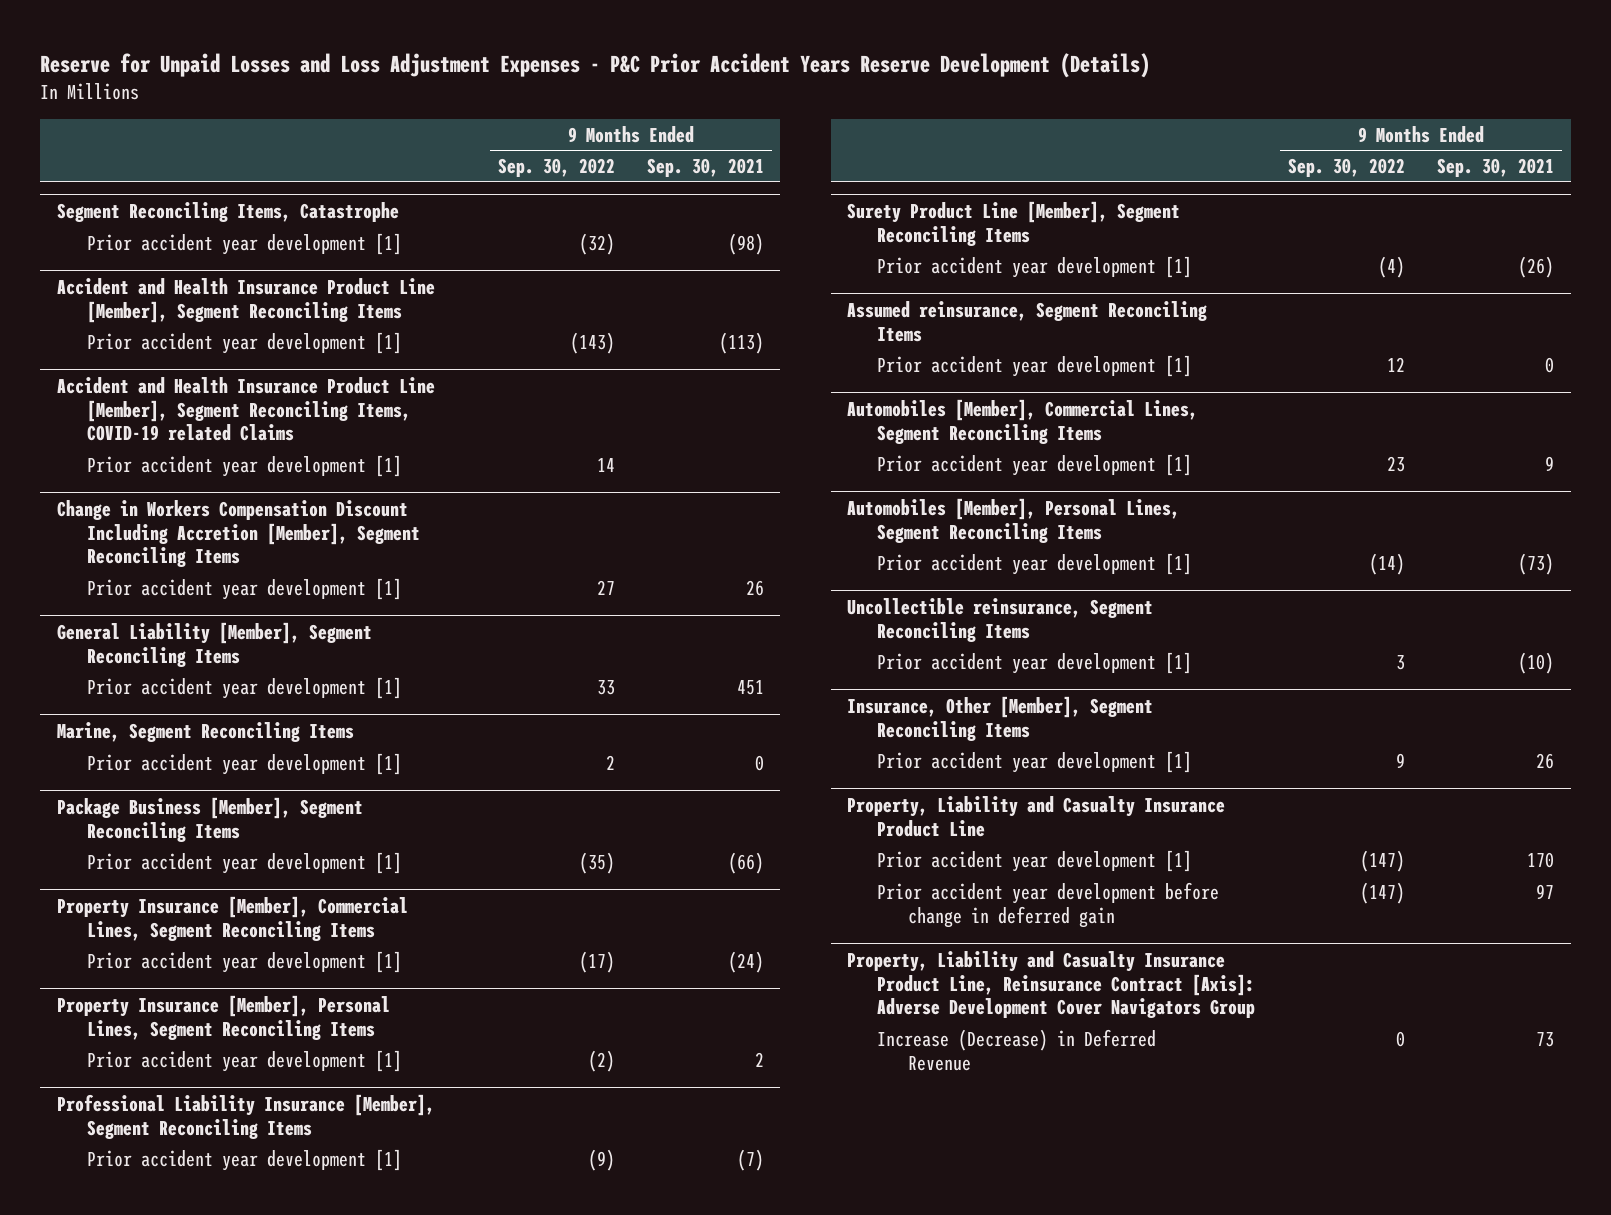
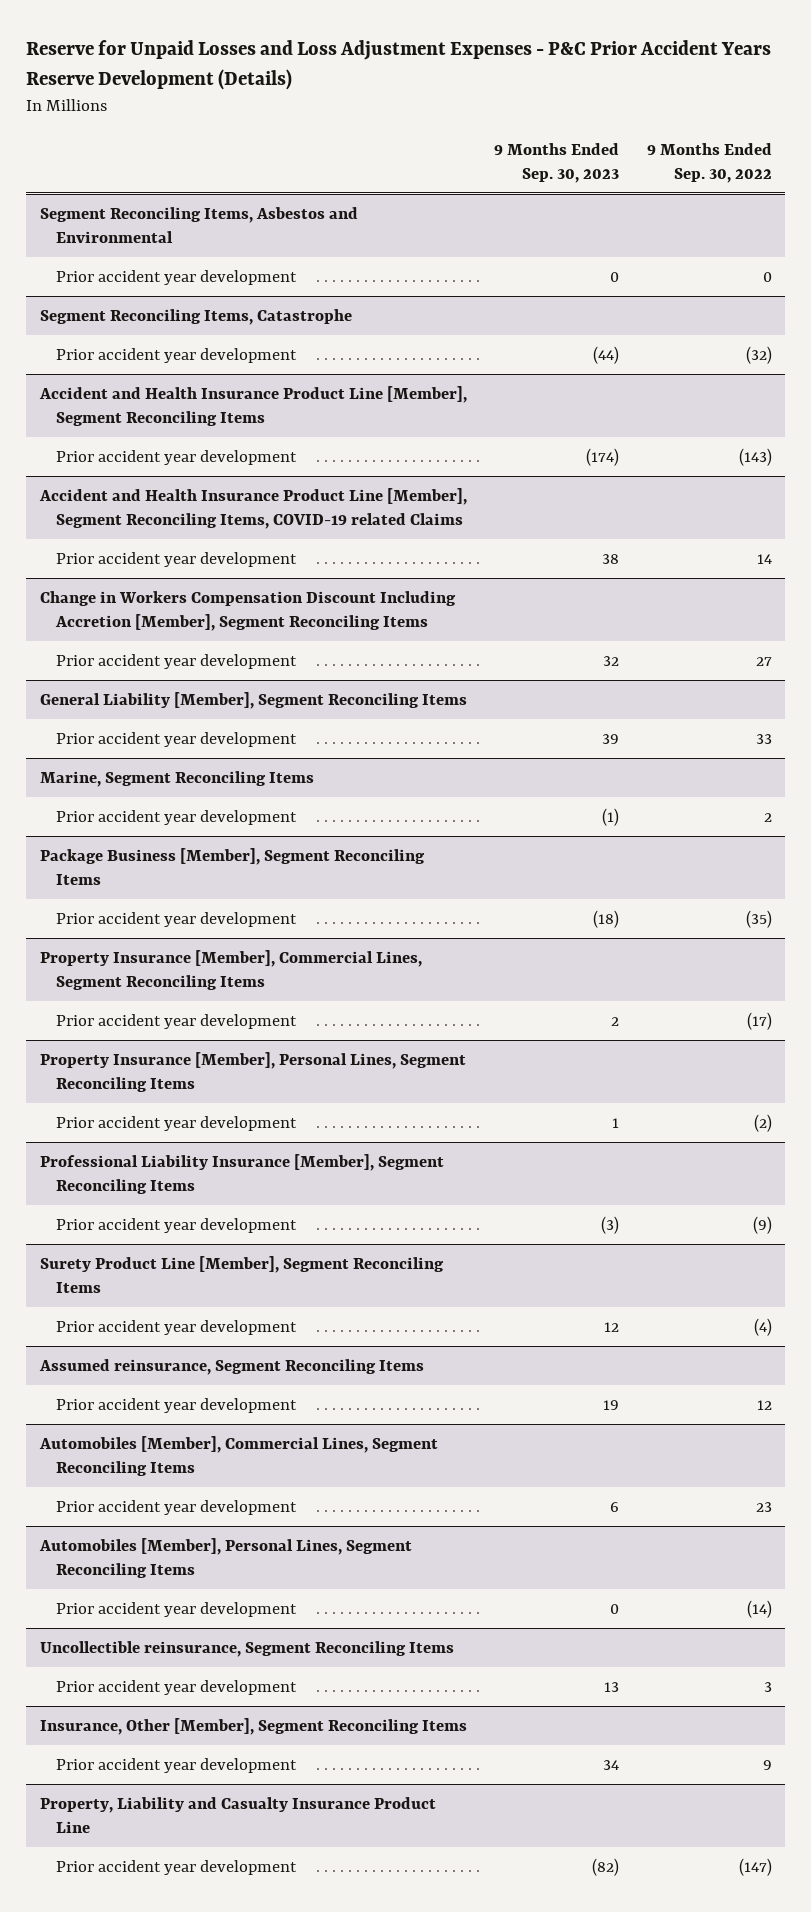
- | 9 Months Ended Sep. 30, 2022 | 9 Months Ended Sep. 30, 2021
+ | 9 Months Ended Sep. 30, 2023 | 9 Months Ended Sep. 30, 2022
+ Segment Reconciling Items, Asbestos and Environmental
+ Prior accident year development | 0 | 0
@ Segment Reconciling Items, Catastrophe
- Prior accident year development [1] | (32) | (98)
+ Prior accident year development | (44) | (32)
@ Accident and Health Insurance Product Line [Member], Segment Reconciling Items
- Prior accident year development [1] | (143) | (113)
+ Prior accident year development | (174) | (143)
@ Accident and Health Insurance Product Line [Member], Segment Reconciling Items, COVID-19 related Claims
- Prior accident year development [1] | 14 |
+ Prior accident year development | 38 | 14
@ Change in Workers Compensation Discount Including Accretion [Member], Segment Reconciling Items
- Prior accident year development [1] | 27 | 26
+ Prior accident year development | 32 | 27
@ General Liability [Member], Segment Reconciling Items
- Prior accident year development [1] | 33 | 451
+ Prior accident year development | 39 | 33
@ Marine, Segment Reconciling Items
- Prior accident year development [1] | 2 | 0
+ Prior accident year development | (1) | 2
@ Package Business [Member], Segment Reconciling Items
- Prior accident year development [1] | (35) | (66)
+ Prior accident year development | (18) | (35)
@ Property Insurance [Member], Commercial Lines, Segment Reconciling Items
- Prior accident year development [1] | (17) | (24)
+ Prior accident year development | 2 | (17)
@ Property Insurance [Member], Personal Lines, Segment Reconciling Items
- Prior accident year development [1] | (2) | 2
+ Prior accident year development | 1 | (2)
@ Professional Liability Insurance [Member], Segment Reconciling Items
- Prior accident year development [1] | (9) | (7)
+ Prior accident year development | (3) | (9)
@ Surety Product Line [Member], Segment Reconciling Items
- Prior accident year development [1] | (4) | (26)
+ Prior accident year development | 12 | (4)
@ Assumed reinsurance, Segment Reconciling Items
- Prior accident year development [1] | 12 | 0
+ Prior accident year development | 19 | 12
@ Automobiles [Member], Commercial Lines, Segment Reconciling Items
- Prior accident year development [1] | 23 | 9
+ Prior accident year development | 6 | 23
@ Automobiles [Member], Personal Lines, Segment Reconciling Items
- Prior accident year development [1] | (14) | (73)
+ Prior accident year development | 0 | (14)
@ Uncollectible reinsurance, Segment Reconciling Items
- Prior accident year development [1] | 3 | (10)
+ Prior accident year development | 13 | 3
@ Insurance, Other [Member], Segment Reconciling Items
- Prior accident year development [1] | 9 | 26
+ Prior accident year development | 34 | 9
@ Property, Liability and Casualty Insurance Product Line
- Prior accident year development [1] | (147) | 170
- Prior accident year development before change in deferred gain | (147) | 97
- Property, Liability and Casualty Insurance Product Line, Reinsurance Contract [Axis]: Adverse Development Cover Navigators Group
- Increase (Decrease) in Deferred Revenue | 0 | 73
@ Property, Liability and Casualty Insurance Product Line
+ Prior accident year development | (82) | (147)

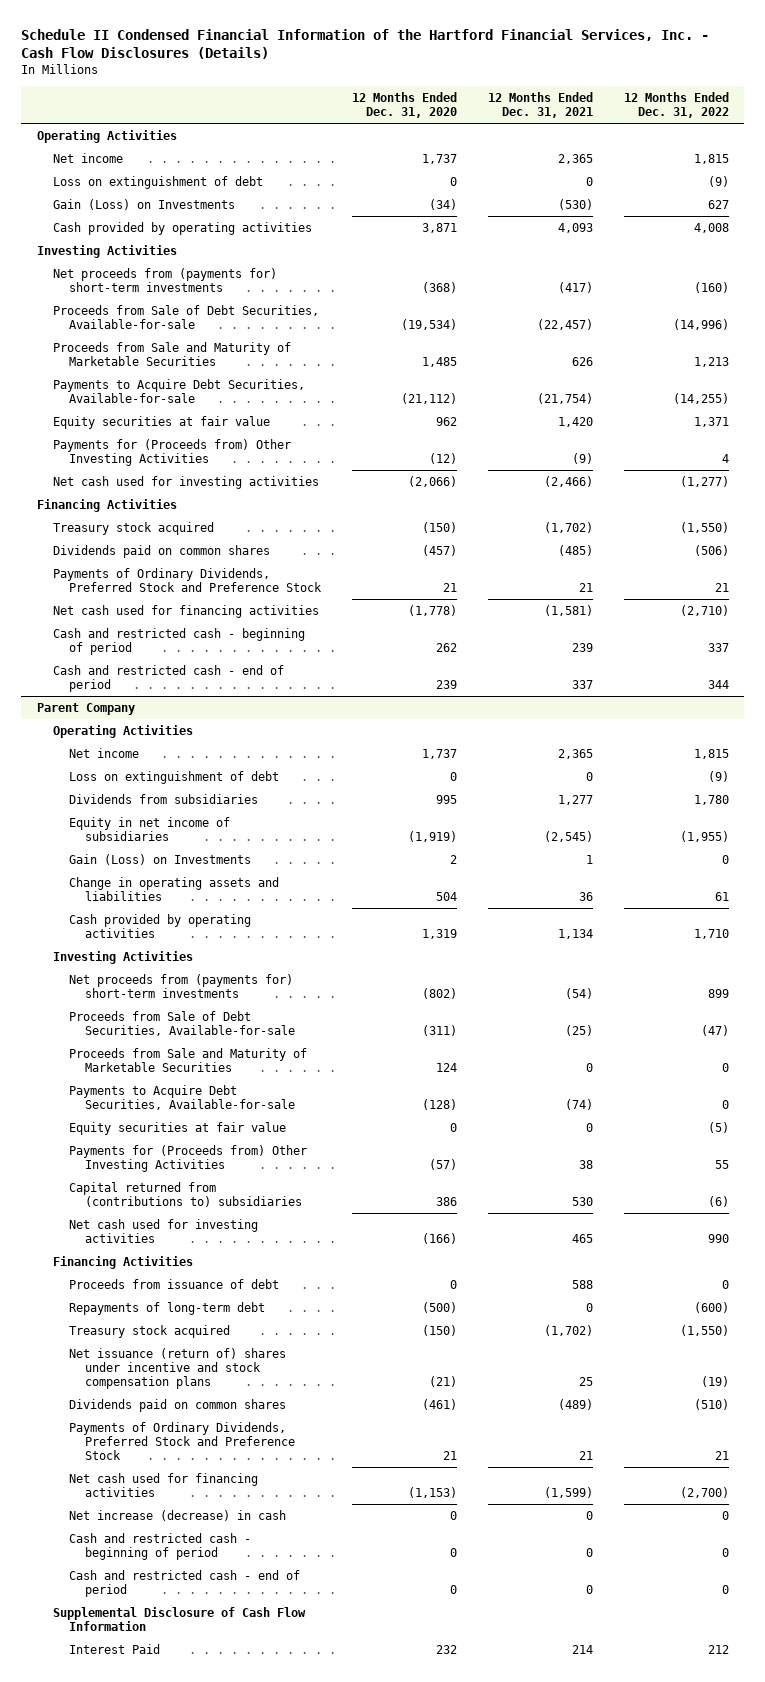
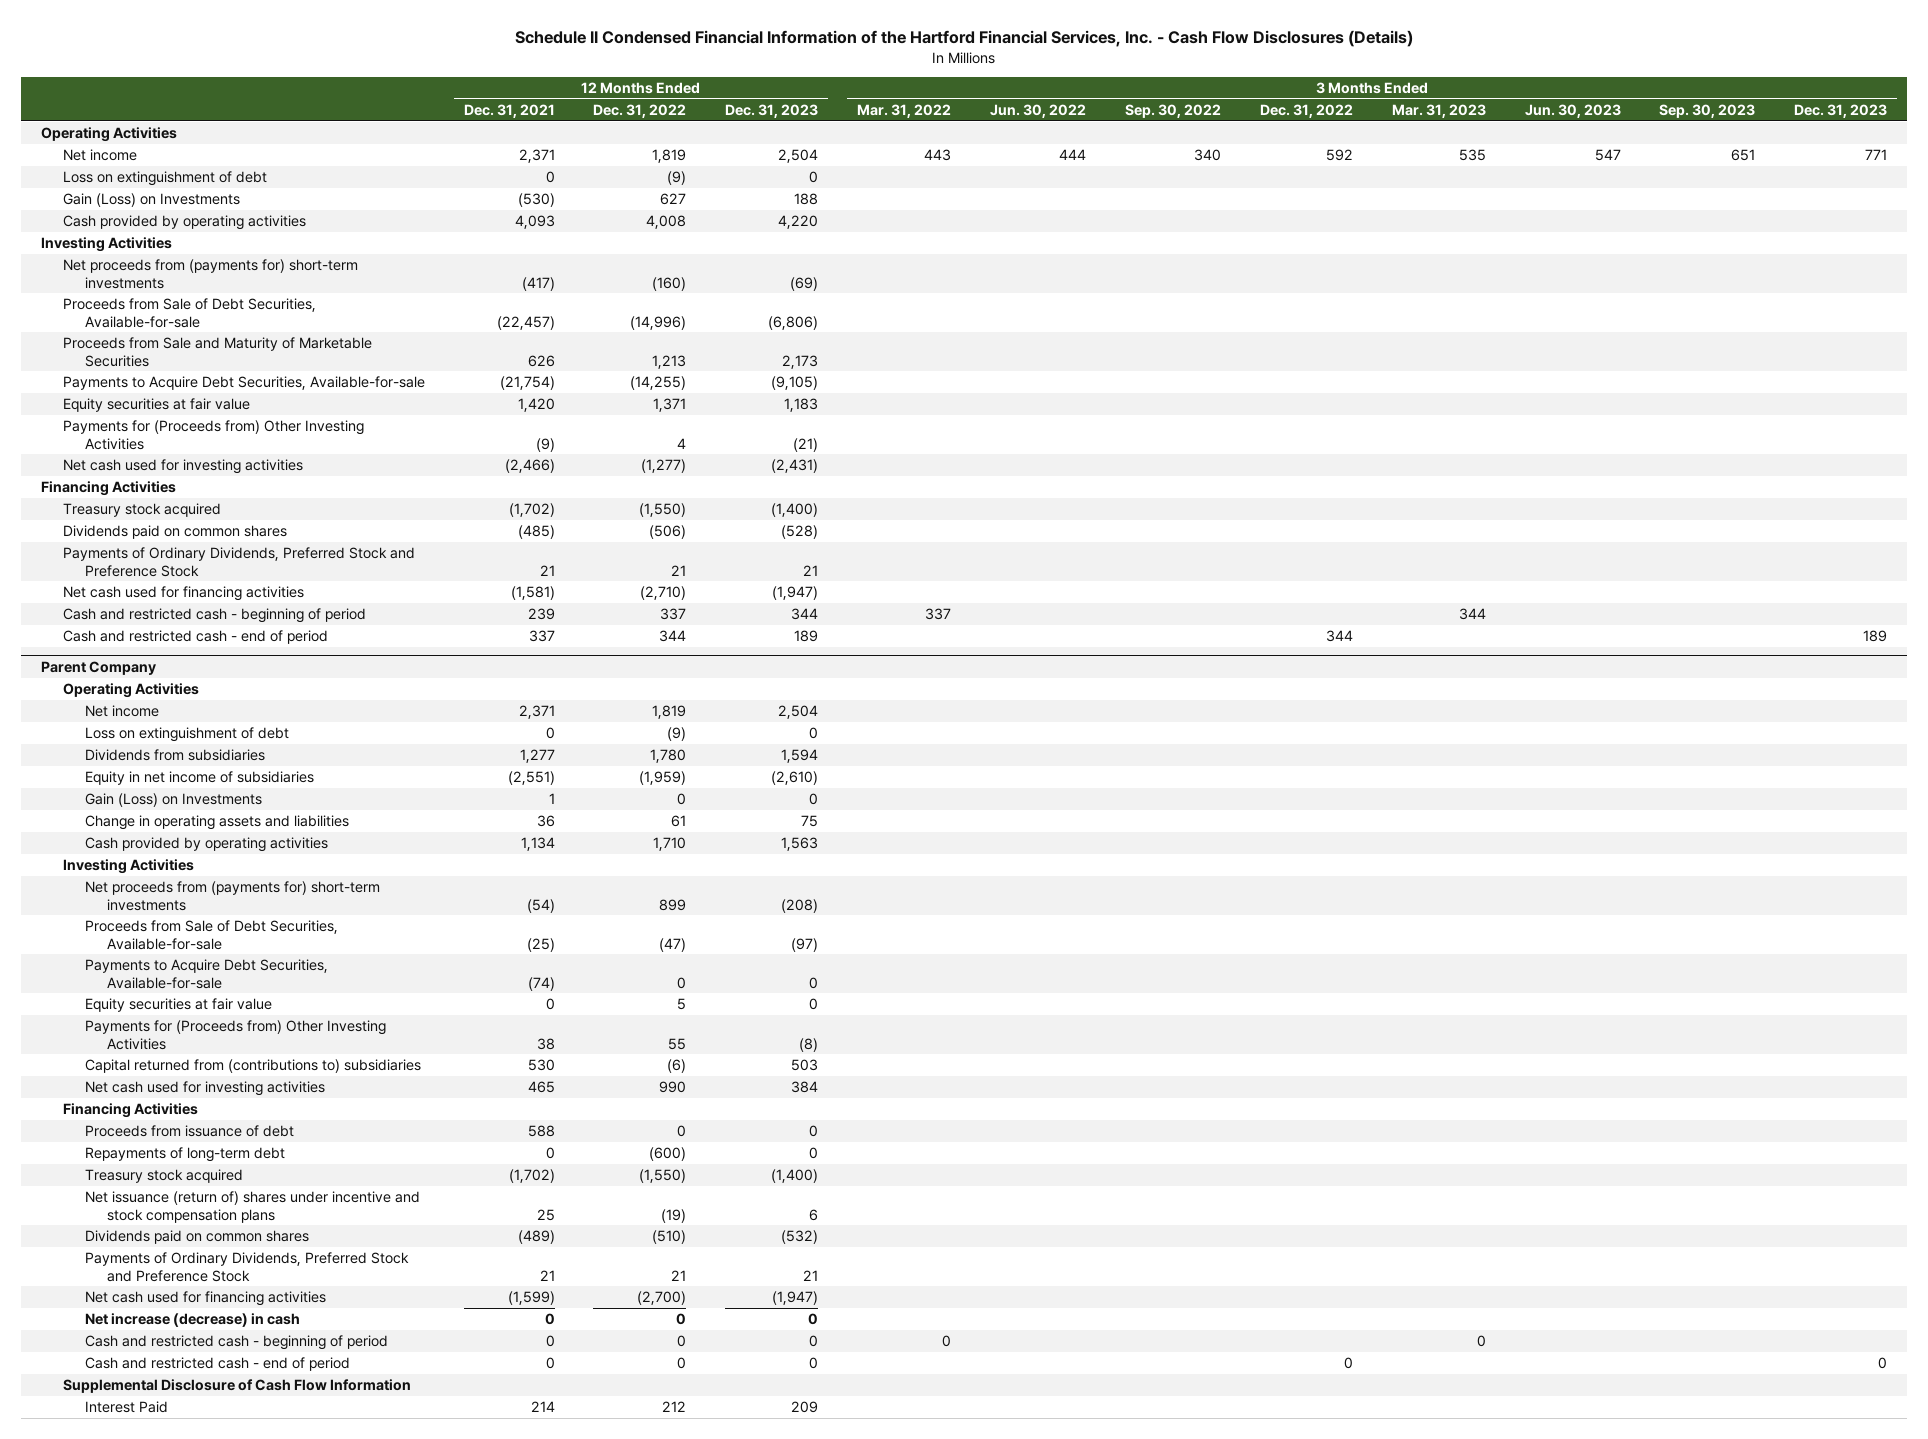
- | 12 Months Ended Dec. 31, 2020 | 12 Months Ended Dec. 31, 2021 | 12 Months Ended Dec. 31, 2022
+ | 12 Months Ended Dec. 31, 2021 | 12 Months Ended Dec. 31, 2022 | 12 Months Ended Dec. 31, 2023 | 3 Months Ended Mar. 31, 2022 | 3 Months Ended Jun. 30, 2022 | 3 Months Ended Sep. 30, 2022 | 3 Months Ended Dec. 31, 2022 | 3 Months Ended Mar. 31, 2023 | 3 Months Ended Jun. 30, 2023 | 3 Months Ended Sep. 30, 2023 | 3 Months Ended Dec. 31, 2023
- Net income | 1,737 | 2,365 | 1,815
+ Net income | 2,371 | 1,819 | 2,504 | 443 | 444 | 340 | 592 | 535 | 547 | 651 | 771
@ Parent Company
- Net income | 1,737 | 2,365 | 1,815
+ Net income | 2,371 | 1,819 | 2,504 | | | | | | | |
- Equity in net income of subsidiaries | (1,919) | (2,545) | (1,955)
+ Equity in net income of subsidiaries | (2,551) | (1,959) | (2,610) | | | | | | | |
- Proceeds from Sale and Maturity of Marketable Securities | 124 | 0 | 0
- Equity securities at fair value | 0 | 0 | (5)
+ Equity securities at fair value | 0 | 5 | 0 | | | | | | | |

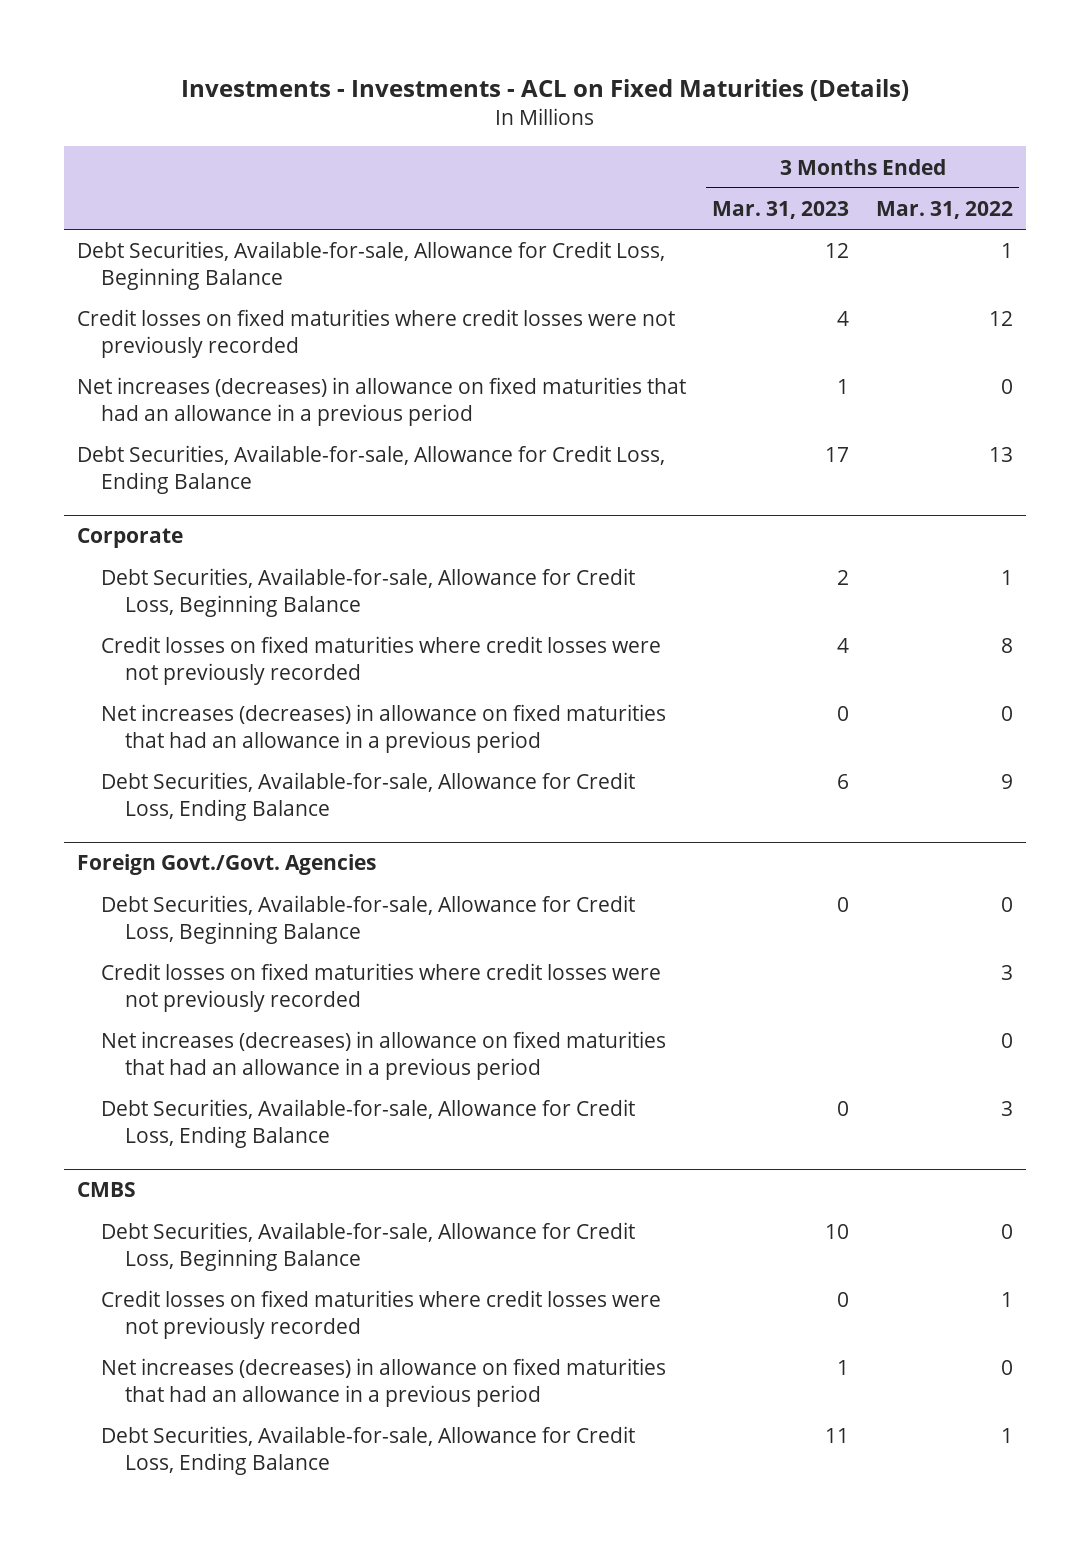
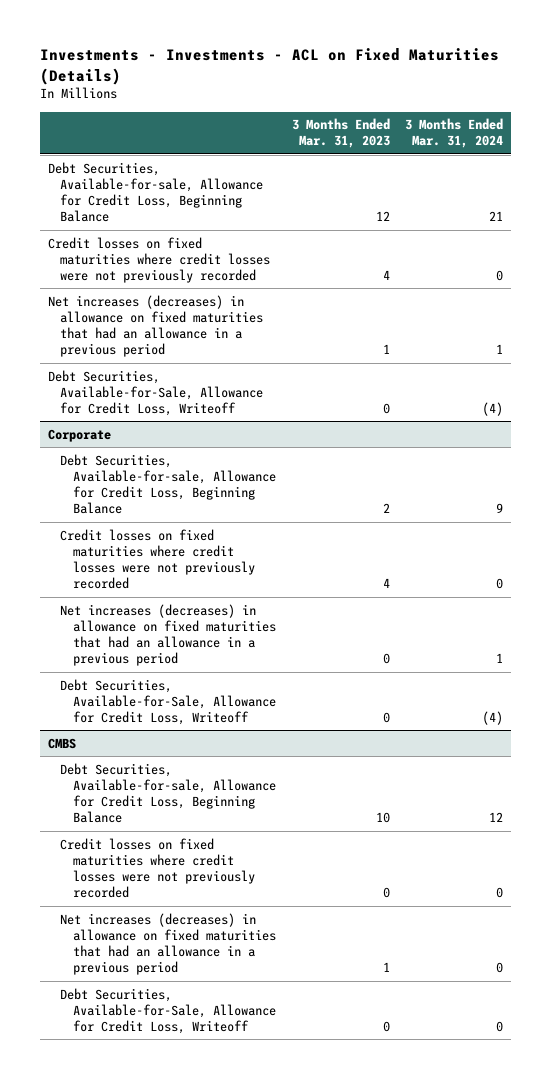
- | 3 Months Ended Mar. 31, 2023 | 3 Months Ended Mar. 31, 2022
+ | 3 Months Ended Mar. 31, 2023 | 3 Months Ended Mar. 31, 2024
- Debt Securities, Available-for-sale, Allowance for Credit Loss, Ending Balance | 17 | 13
+ Debt Securities, Available-for-Sale, Allowance for Credit Loss, Writeoff | 0 | (4)
@ Corporate
- Debt Securities, Available-for-sale, Allowance for Credit Loss, Ending Balance | 6 | 9
- Foreign Govt./Govt. Agencies
- Debt Securities, Available-for-sale, Allowance for Credit Loss, Beginning Balance | 0 | 0
- Credit losses on fixed maturities where credit losses were not previously recorded | | 3
- Net increases (decreases) in allowance on fixed maturities that had an allowance in a previous period | | 0
- Debt Securities, Available-for-sale, Allowance for Credit Loss, Ending Balance | 0 | 3
@ Corporate
+ Debt Securities, Available-for-Sale, Allowance for Credit Loss, Writeoff | 0 | (4)
@ CMBS
- Debt Securities, Available-for-sale, Allowance for Credit Loss, Ending Balance | 11 | 1
+ Debt Securities, Available-for-Sale, Allowance for Credit Loss, Writeoff | 0 | 0

